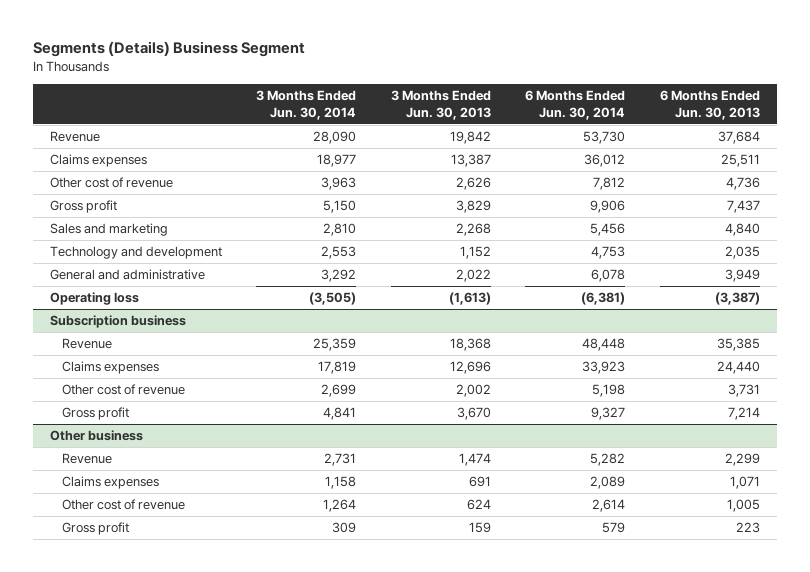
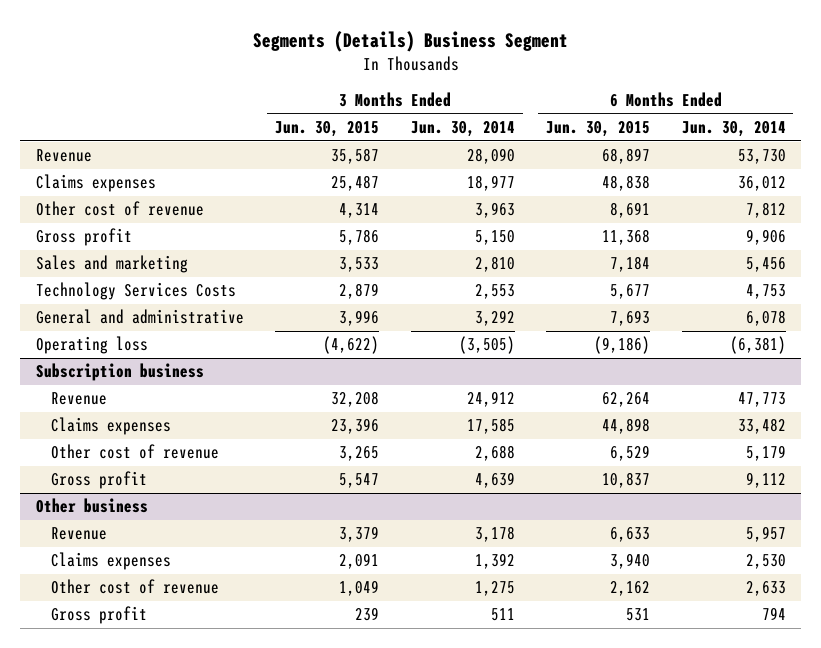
- | 3 Months Ended Jun. 30, 2014 | 3 Months Ended Jun. 30, 2013 | 6 Months Ended Jun. 30, 2014 | 6 Months Ended Jun. 30, 2013
+ | 3 Months Ended Jun. 30, 2015 | 3 Months Ended Jun. 30, 2014 | 6 Months Ended Jun. 30, 2015 | 6 Months Ended Jun. 30, 2014
- Technology and development | 2,553 | 1,152 | 4,753 | 2,035
+ Technology Services Costs | 2,879 | 2,553 | 5,677 | 4,753
@ Subscription business
- Revenue | 25,359 | 18,368 | 48,448 | 35,385
- Claims expenses | 17,819 | 12,696 | 33,923 | 24,440
- Other cost of revenue | 2,699 | 2,002 | 5,198 | 3,731
- Gross profit | 4,841 | 3,670 | 9,327 | 7,214
+ Revenue | 32,208 | 24,912 | 62,264 | 47,773
+ Claims expenses | 23,396 | 17,585 | 44,898 | 33,482
+ Other cost of revenue | 3,265 | 2,688 | 6,529 | 5,179
+ Gross profit | 5,547 | 4,639 | 10,837 | 9,112
@ Other business
- Revenue | 2,731 | 1,474 | 5,282 | 2,299
- Claims expenses | 1,158 | 691 | 2,089 | 1,071
- Other cost of revenue | 1,264 | 624 | 2,614 | 1,005
- Gross profit | 309 | 159 | 579 | 223
+ Revenue | 3,379 | 3,178 | 6,633 | 5,957
+ Claims expenses | 2,091 | 1,392 | 3,940 | 2,530
+ Other cost of revenue | 1,049 | 1,275 | 2,162 | 2,633
+ Gross profit | 239 | 511 | 531 | 794

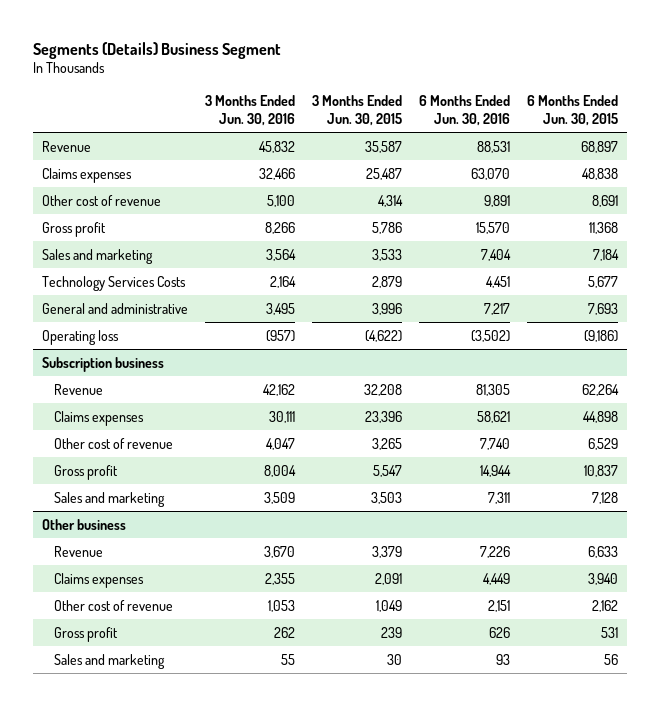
- | 3 Months Ended Jun. 30, 2015 | 3 Months Ended Jun. 30, 2014 | 6 Months Ended Jun. 30, 2015 | 6 Months Ended Jun. 30, 2014
+ | 3 Months Ended Jun. 30, 2016 | 3 Months Ended Jun. 30, 2015 | 6 Months Ended Jun. 30, 2016 | 6 Months Ended Jun. 30, 2015
@ Subscription business
+ Sales and marketing | 3,509 | 3,503 | 7,311 | 7,128
@ Other business
+ Sales and marketing | 55 | 30 | 93 | 56

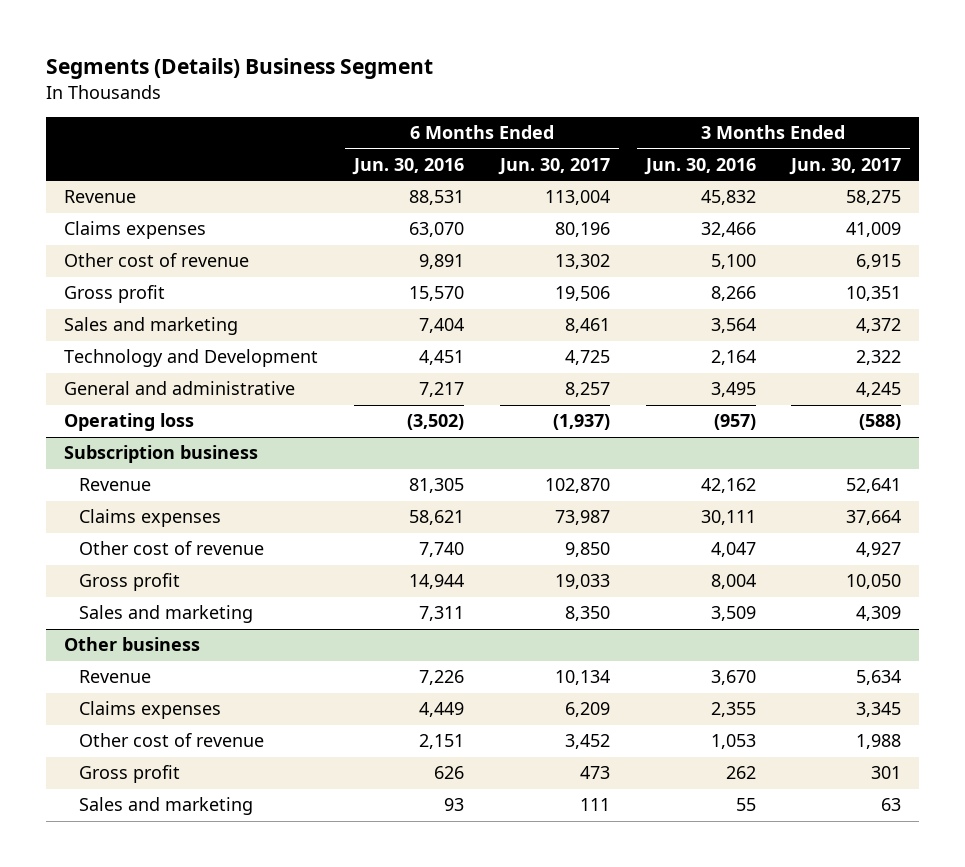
- | 3 Months Ended Jun. 30, 2016 | 3 Months Ended Jun. 30, 2015 | 6 Months Ended Jun. 30, 2016 | 6 Months Ended Jun. 30, 2015
+ | 6 Months Ended Jun. 30, 2016 | 6 Months Ended Jun. 30, 2017 | 3 Months Ended Jun. 30, 2016 | 3 Months Ended Jun. 30, 2017
- Technology Services Costs | 2,164 | 2,879 | 4,451 | 5,677
+ Technology and Development | 4,451 | 4,725 | 2,164 | 2,322

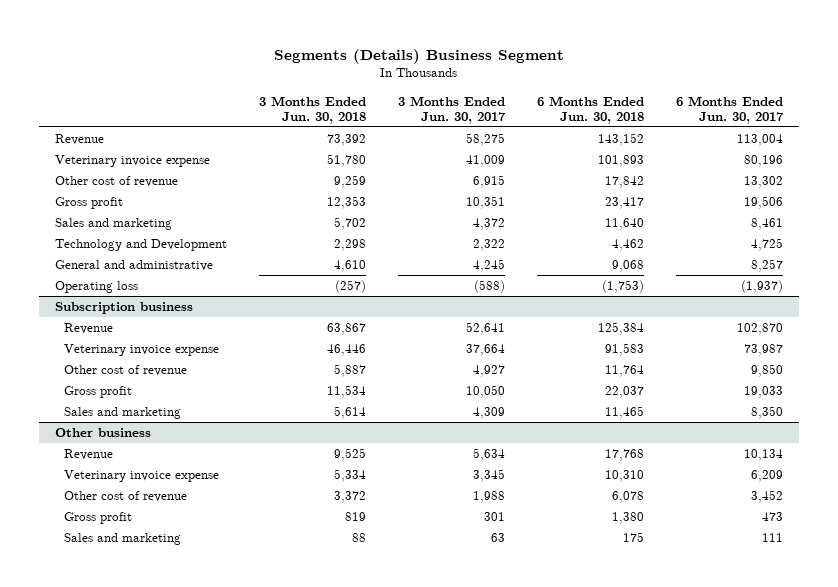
- | 6 Months Ended Jun. 30, 2016 | 6 Months Ended Jun. 30, 2017 | 3 Months Ended Jun. 30, 2016 | 3 Months Ended Jun. 30, 2017
+ | 3 Months Ended Jun. 30, 2018 | 3 Months Ended Jun. 30, 2017 | 6 Months Ended Jun. 30, 2018 | 6 Months Ended Jun. 30, 2017
- Claims expenses | 63,070 | 80,196 | 32,466 | 41,009
+ Veterinary invoice expense | 51,780 | 41,009 | 101,893 | 80,196
@ Subscription business
- Claims expenses | 58,621 | 73,987 | 30,111 | 37,664
+ Veterinary invoice expense | 46,446 | 37,664 | 91,583 | 73,987
@ Other business
- Claims expenses | 4,449 | 6,209 | 2,355 | 3,345
+ Veterinary invoice expense | 5,334 | 3,345 | 10,310 | 6,209

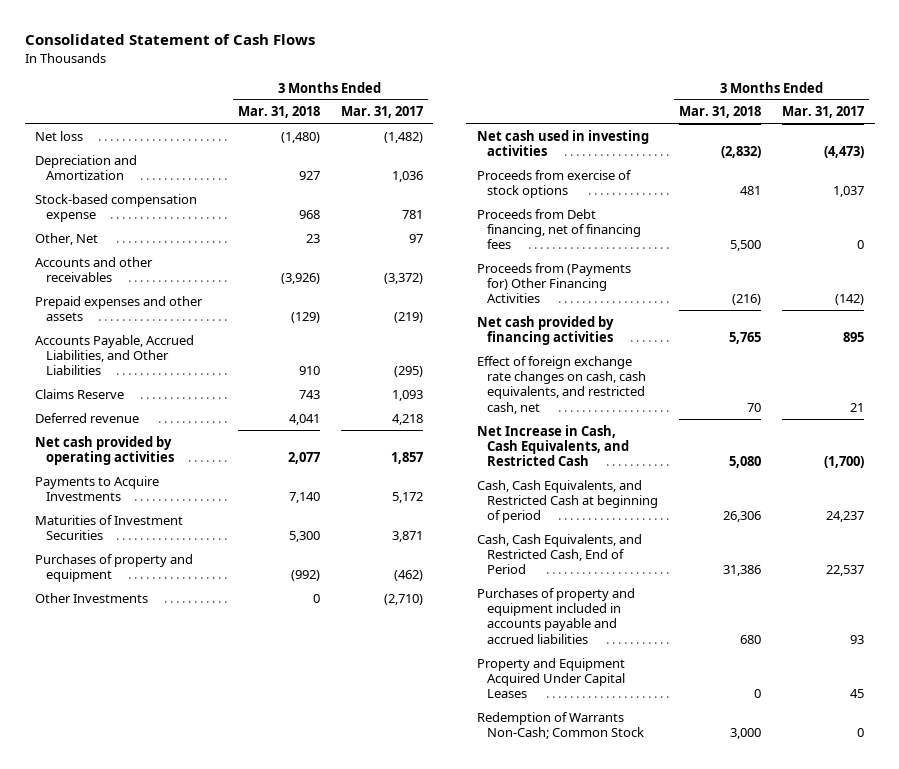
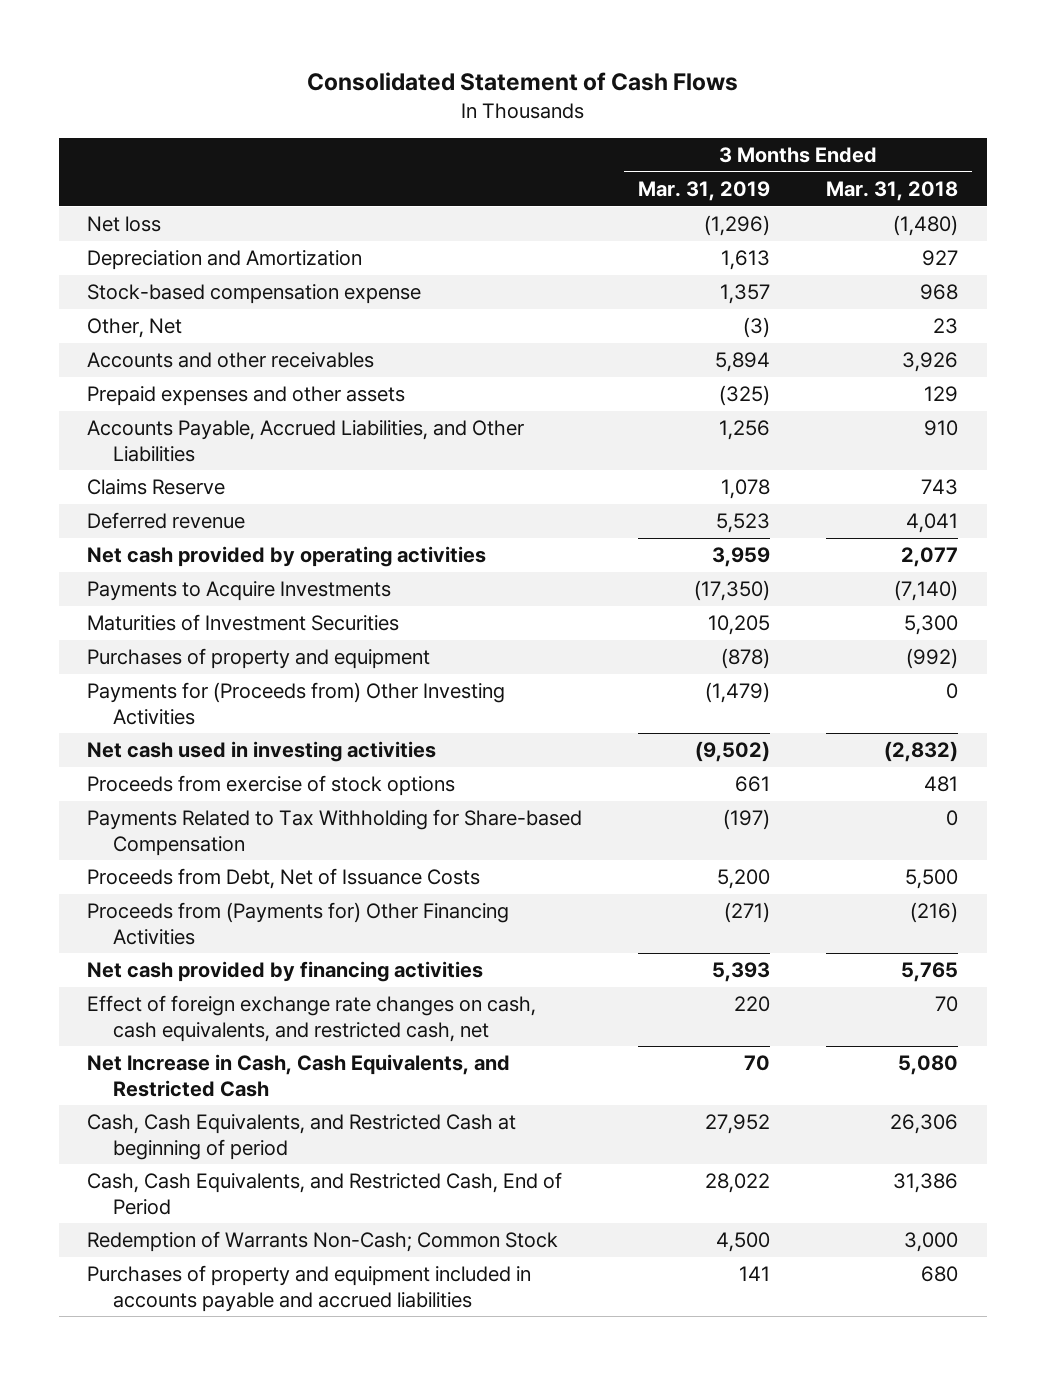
- | 3 Months Ended Mar. 31, 2018 | 3 Months Ended Mar. 31, 2017
+ | 3 Months Ended Mar. 31, 2019 | 3 Months Ended Mar. 31, 2018
- Accounts and other receivables | (3,926) | (3,372)
- Prepaid expenses and other assets | (129) | (219)
+ Accounts and other receivables | 5,894 | 3,926
+ Prepaid expenses and other assets | (325) | 129
- Payments to Acquire Investments | 7,140 | 5,172
+ Payments to Acquire Investments | (17,350) | (7,140)
- Other Investments | 0 | (2,710)
+ Payments for (Proceeds from) Other Investing Activities | (1,479) | 0
- Proceeds from Debt financing, net of financing fees | 5,500 | 0
+ Payments Related to Tax Withholding for Share-based Compensation | (197) | 0
+ Proceeds from Debt, Net of Issuance Costs | 5,200 | 5,500
- Property and Equipment Acquired Under Capital Leases | 0 | 45
moved down: Purchases of property and equipment included in accounts payable and accrued liabilities | 141 | 680

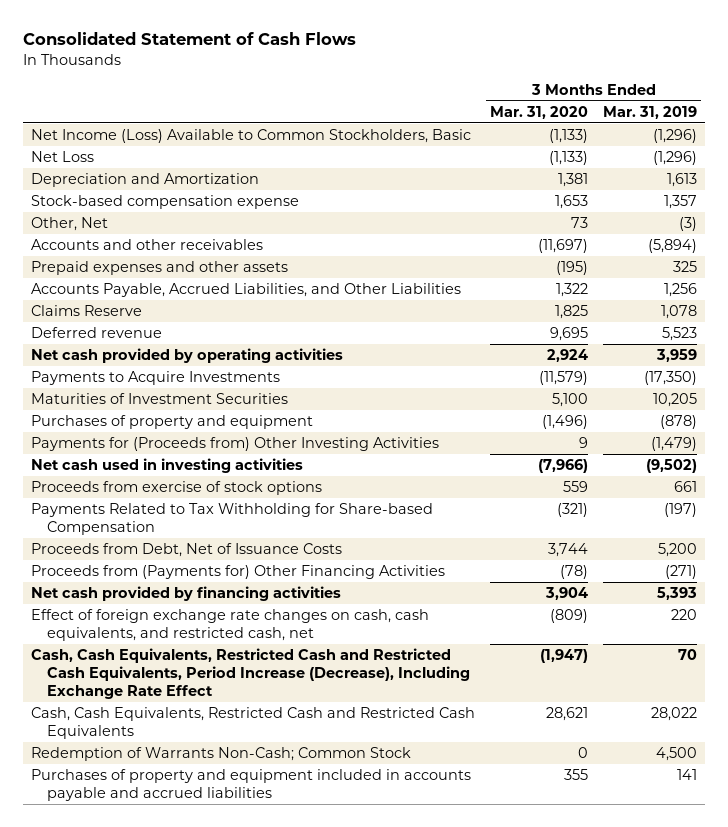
- | 3 Months Ended Mar. 31, 2019 | 3 Months Ended Mar. 31, 2018
+ | 3 Months Ended Mar. 31, 2020 | 3 Months Ended Mar. 31, 2019
- Net loss | (1,296) | (1,480)
+ Net Income (Loss) Available to Common Stockholders, Basic | (1,133) | (1,296)
+ Net Loss | (1,133) | (1,296)
- Accounts and other receivables | 5,894 | 3,926
- Prepaid expenses and other assets | (325) | 129
+ Accounts and other receivables | (11,697) | (5,894)
+ Prepaid expenses and other assets | (195) | 325
- Net Increase in Cash, Cash Equivalents, and Restricted Cash | 70 | 5,080
- Cash, Cash Equivalents, and Restricted Cash at beginning of period | 27,952 | 26,306
- Cash, Cash Equivalents, and Restricted Cash, End of Period | 28,022 | 31,386
+ Cash, Cash Equivalents, Restricted Cash and Restricted Cash Equivalents, Period Increase (Decrease), Including Exchange Rate Effect | (1,947) | 70
+ Cash, Cash Equivalents, Restricted Cash and Restricted Cash Equivalents | 28,621 | 28,022

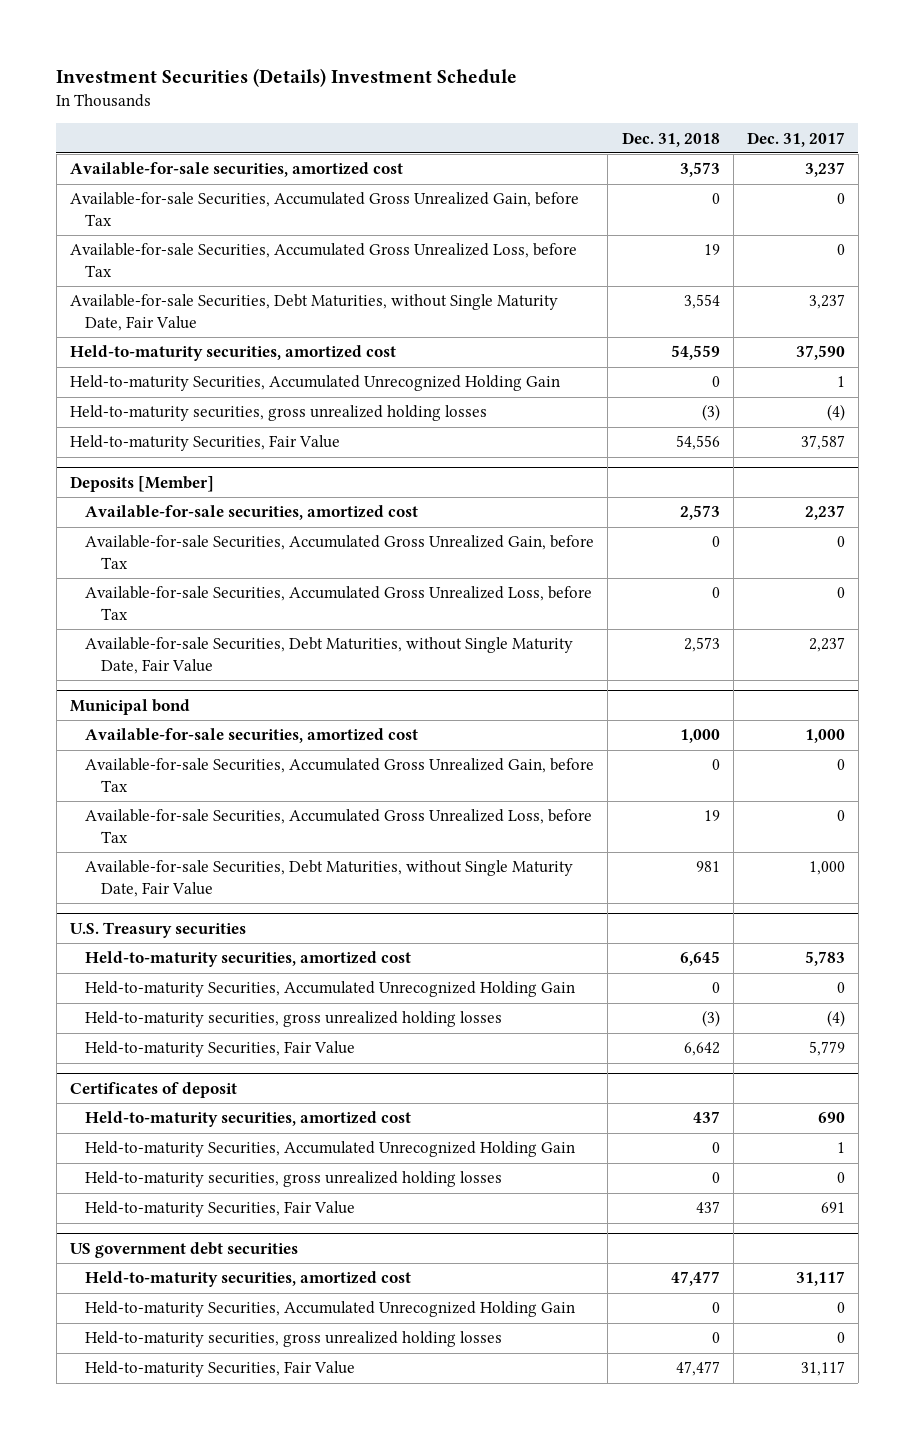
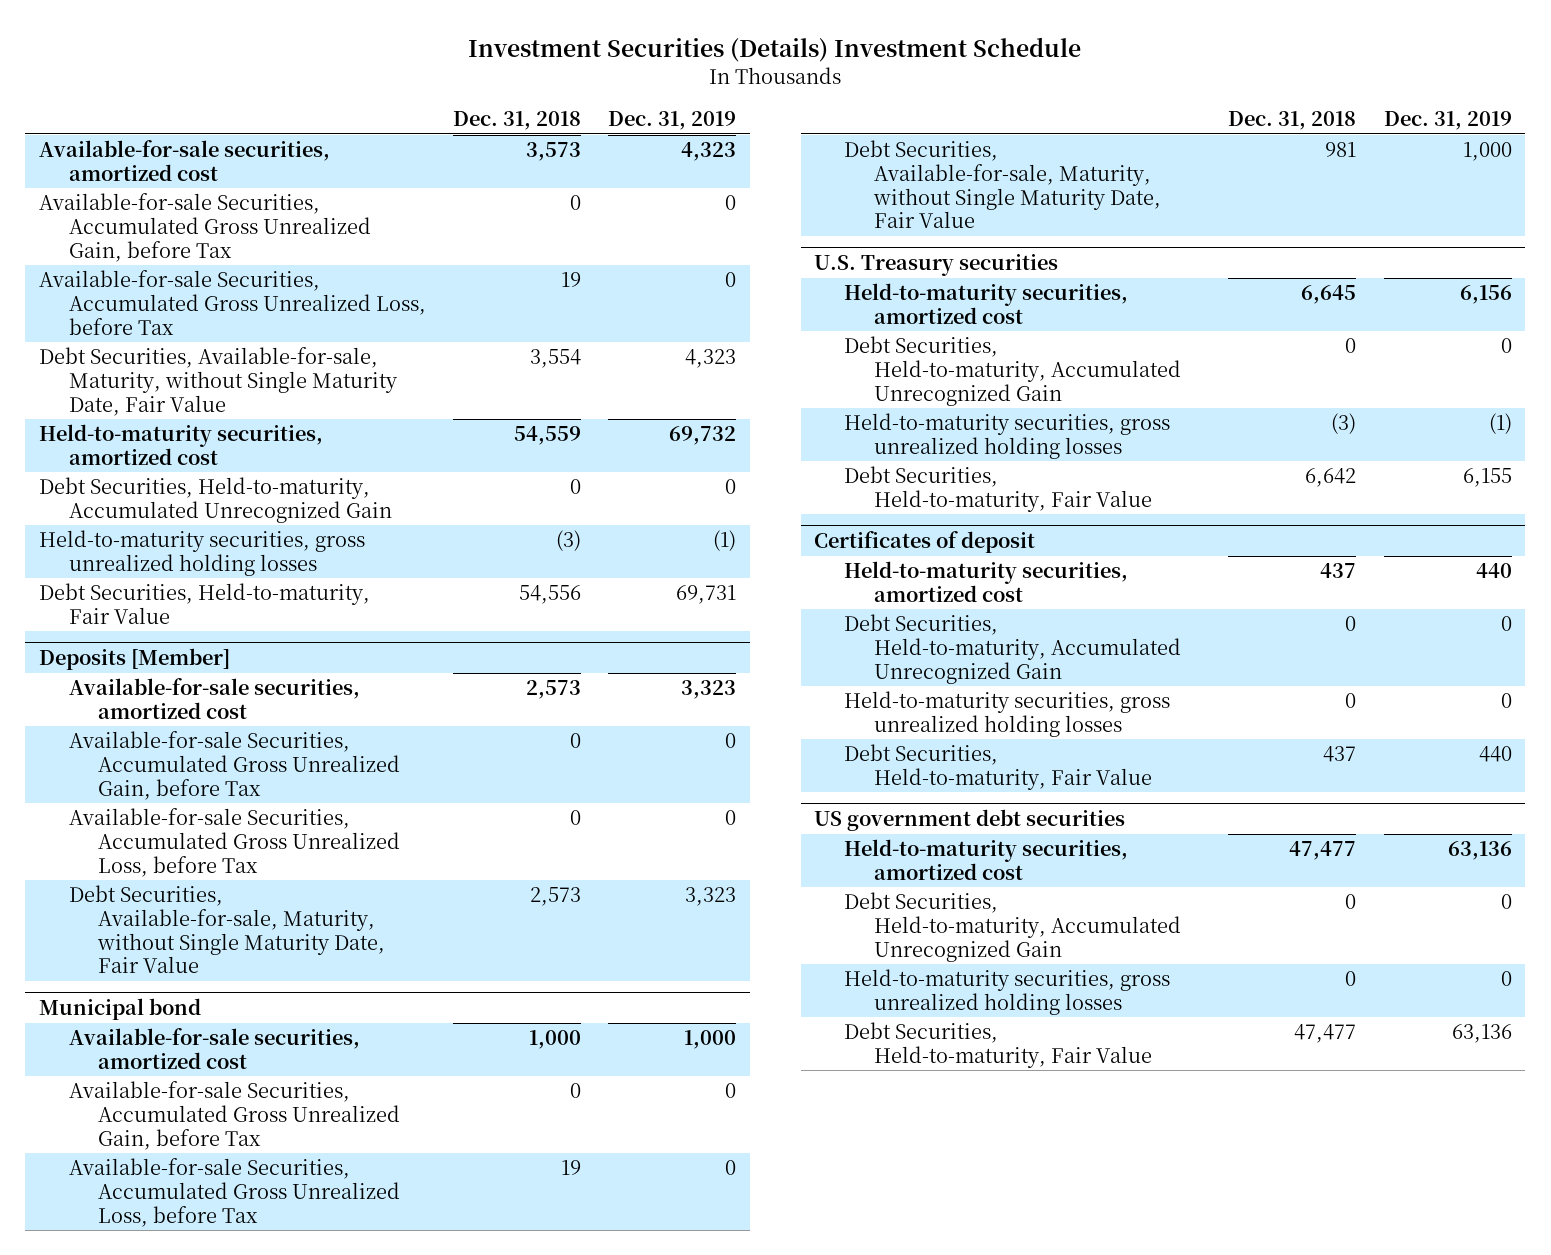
- | Dec. 31, 2018 | Dec. 31, 2017
+ | Dec. 31, 2018 | Dec. 31, 2019
- Available-for-sale Securities, Debt Maturities, without Single Maturity Date, Fair Value | 3,554 | 3,237
+ Debt Securities, Available-for-sale, Maturity, without Single Maturity Date, Fair Value | 3,554 | 4,323
- Held-to-maturity Securities, Accumulated Unrecognized Holding Gain | 0 | 1
+ Debt Securities, Held-to-maturity, Accumulated Unrecognized Gain | 0 | 0
- Held-to-maturity Securities, Fair Value | 54,556 | 37,587
+ Debt Securities, Held-to-maturity, Fair Value | 54,556 | 69,731
@ Deposits [Member]
- Available-for-sale Securities, Debt Maturities, without Single Maturity Date, Fair Value | 2,573 | 2,237
+ Debt Securities, Available-for-sale, Maturity, without Single Maturity Date, Fair Value | 2,573 | 3,323
@ Municipal bond
- Available-for-sale Securities, Debt Maturities, without Single Maturity Date, Fair Value | 981 | 1,000
+ Debt Securities, Available-for-sale, Maturity, without Single Maturity Date, Fair Value | 981 | 1,000
@ U.S. Treasury securities
- Held-to-maturity Securities, Accumulated Unrecognized Holding Gain | 0 | 0
+ Debt Securities, Held-to-maturity, Accumulated Unrecognized Gain | 0 | 0
- Held-to-maturity Securities, Fair Value | 6,642 | 5,779
+ Debt Securities, Held-to-maturity, Fair Value | 6,642 | 6,155
@ Certificates of deposit
- Held-to-maturity Securities, Accumulated Unrecognized Holding Gain | 0 | 1
+ Debt Securities, Held-to-maturity, Accumulated Unrecognized Gain | 0 | 0
- Held-to-maturity Securities, Fair Value | 437 | 691
+ Debt Securities, Held-to-maturity, Fair Value | 437 | 440
@ US government debt securities
- Held-to-maturity Securities, Accumulated Unrecognized Holding Gain | 0 | 0
+ Debt Securities, Held-to-maturity, Accumulated Unrecognized Gain | 0 | 0
- Held-to-maturity Securities, Fair Value | 47,477 | 31,117
+ Debt Securities, Held-to-maturity, Fair Value | 47,477 | 63,136

